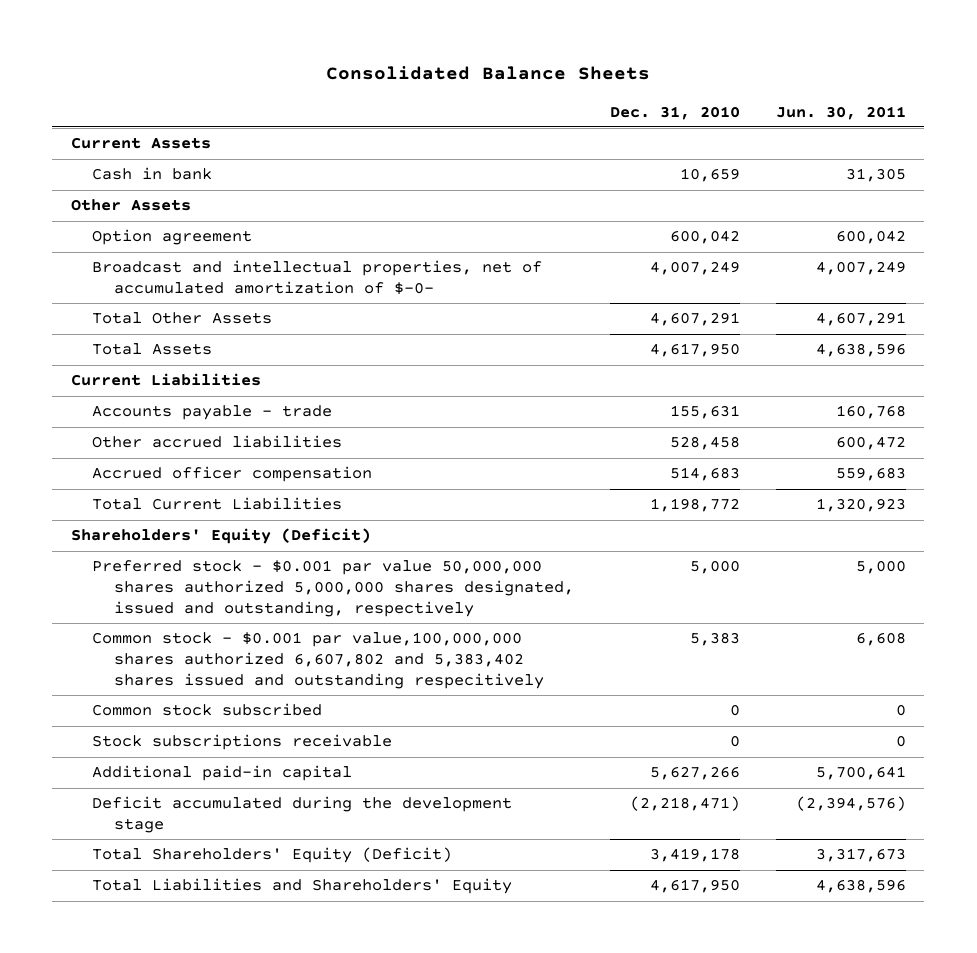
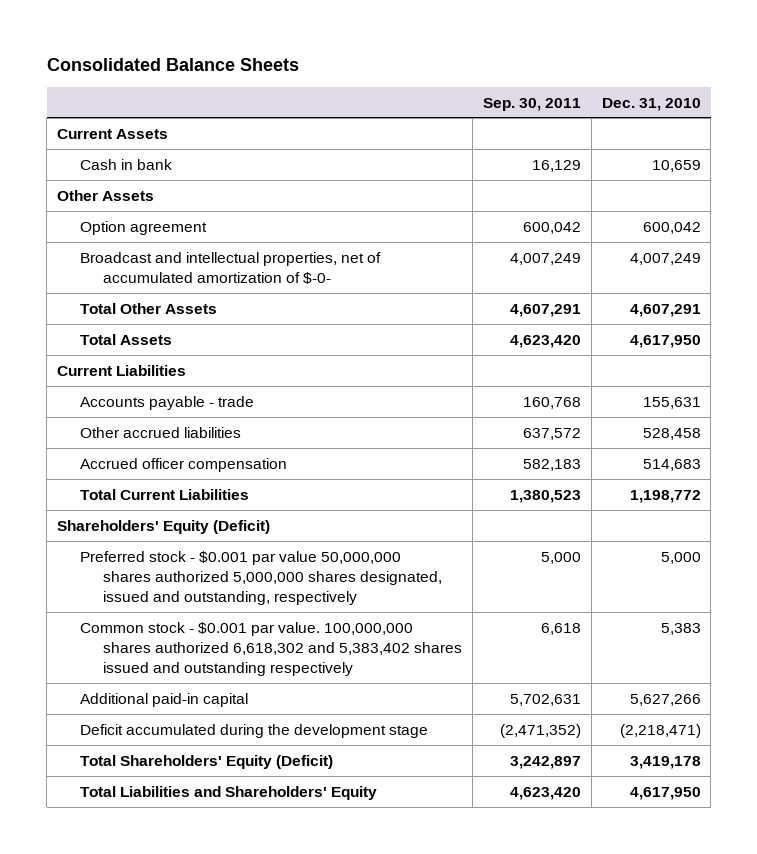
- | Dec. 31, 2010 | Jun. 30, 2011
+ | Sep. 30, 2011 | Dec. 31, 2010
- Common stock - $0.001 par value,100,000,000 shares authorized 6,607,802 and 5,383,402 shares issued and outstanding respecitively | 5,383 | 6,608
- Common stock subscribed | 0 | 0
- Stock subscriptions receivable | 0 | 0
+ Common stock - $0.001 par value. 100,000,000 shares authorized 6,618,302 and 5,383,402 shares issued and outstanding respectively | 6,618 | 5,383

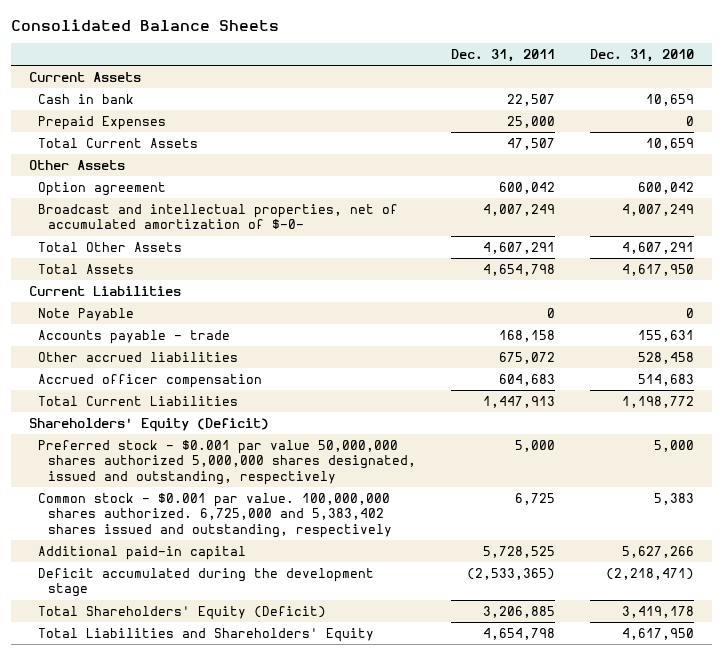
- | Sep. 30, 2011 | Dec. 31, 2010
+ | Dec. 31, 2011 | Dec. 31, 2010
+ Prepaid Expenses | 25,000 | 0
+ Total Current Assets | 47,507 | 10,659
+ Note Payable | 0 | 0
- Common stock - $0.001 par value. 100,000,000 shares authorized 6,618,302 and 5,383,402 shares issued and outstanding respectively | 6,618 | 5,383
+ Common stock - $0.001 par value. 100,000,000 shares authorized. 6,725,000 and 5,383,402 shares issued and outstanding, respectively | 6,725 | 5,383

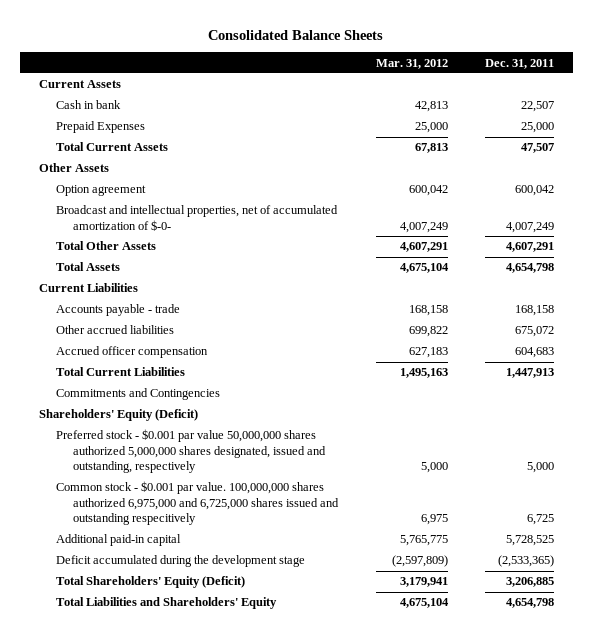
- | Dec. 31, 2011 | Dec. 31, 2010
+ | Mar. 31, 2012 | Dec. 31, 2011
- Note Payable | 0 | 0
+ Commitments and Contingencies
- Common stock - $0.001 par value. 100,000,000 shares authorized. 6,725,000 and 5,383,402 shares issued and outstanding, respectively | 6,725 | 5,383
+ Common stock - $0.001 par value. 100,000,000 shares authorized 6,975,000 and 6,725,000 shares issued and outstanding respecitively | 6,975 | 6,725

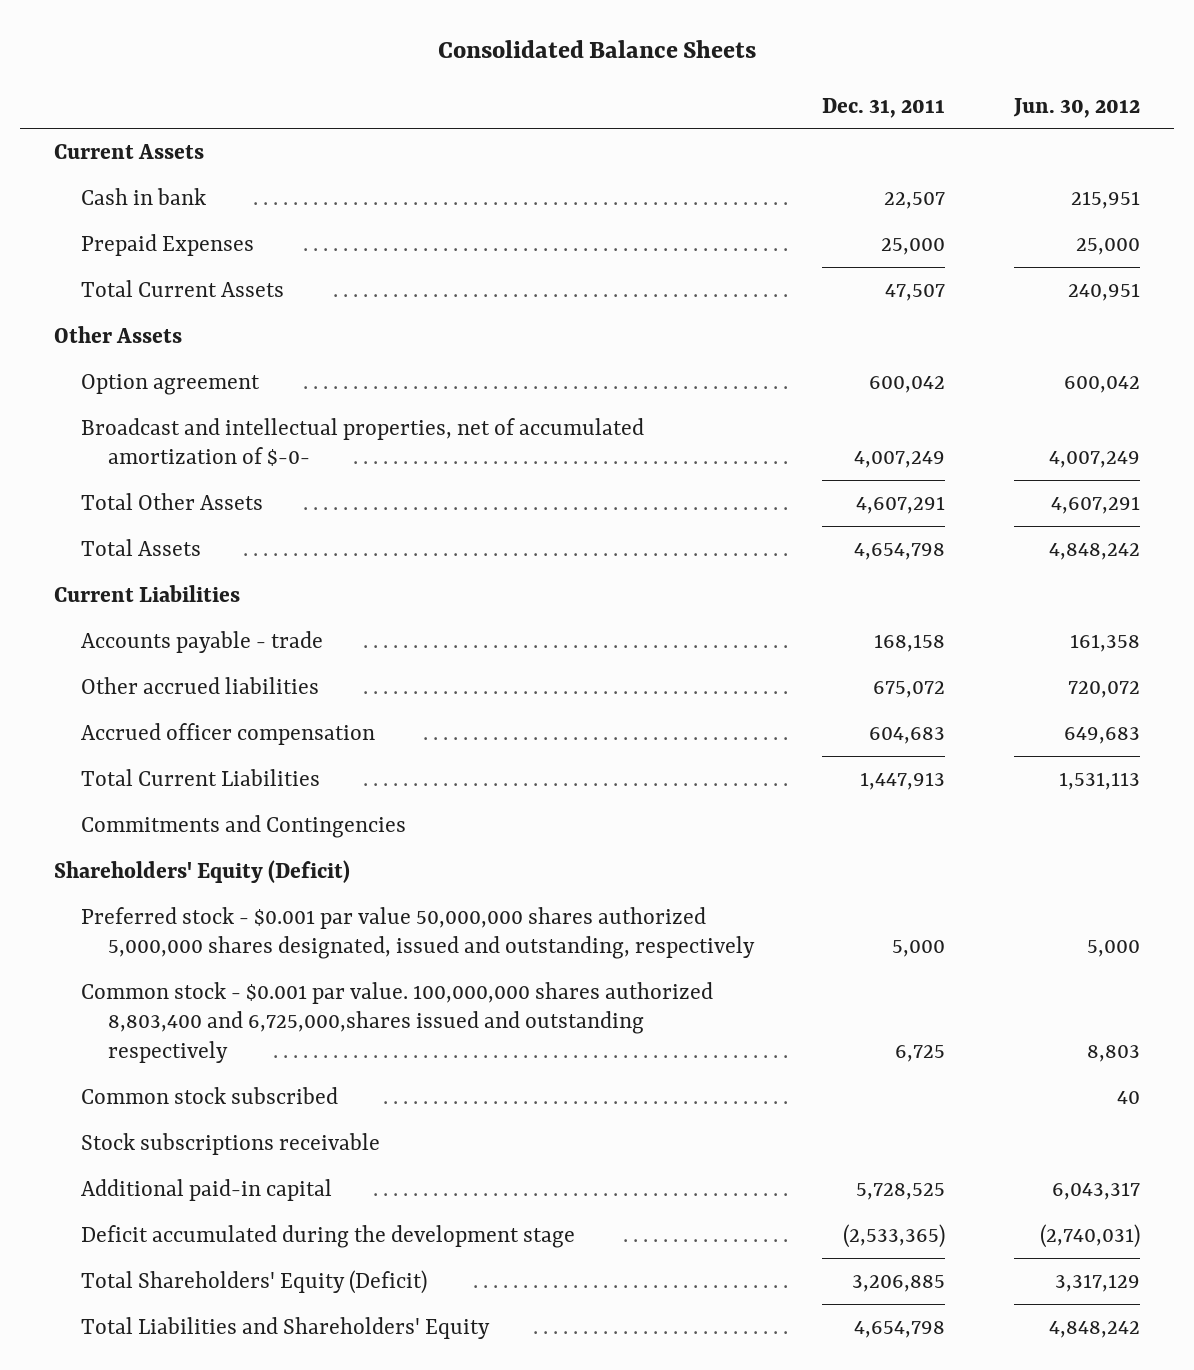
- | Mar. 31, 2012 | Dec. 31, 2011
+ | Dec. 31, 2011 | Jun. 30, 2012
- Common stock - $0.001 par value. 100,000,000 shares authorized 6,975,000 and 6,725,000 shares issued and outstanding respecitively | 6,975 | 6,725
+ Common stock - $0.001 par value. 100,000,000 shares authorized 8,803,400 and 6,725,000,shares issued and outstanding respectively | 6,725 | 8,803
+ Common stock subscribed | | 40
+ Stock subscriptions receivable

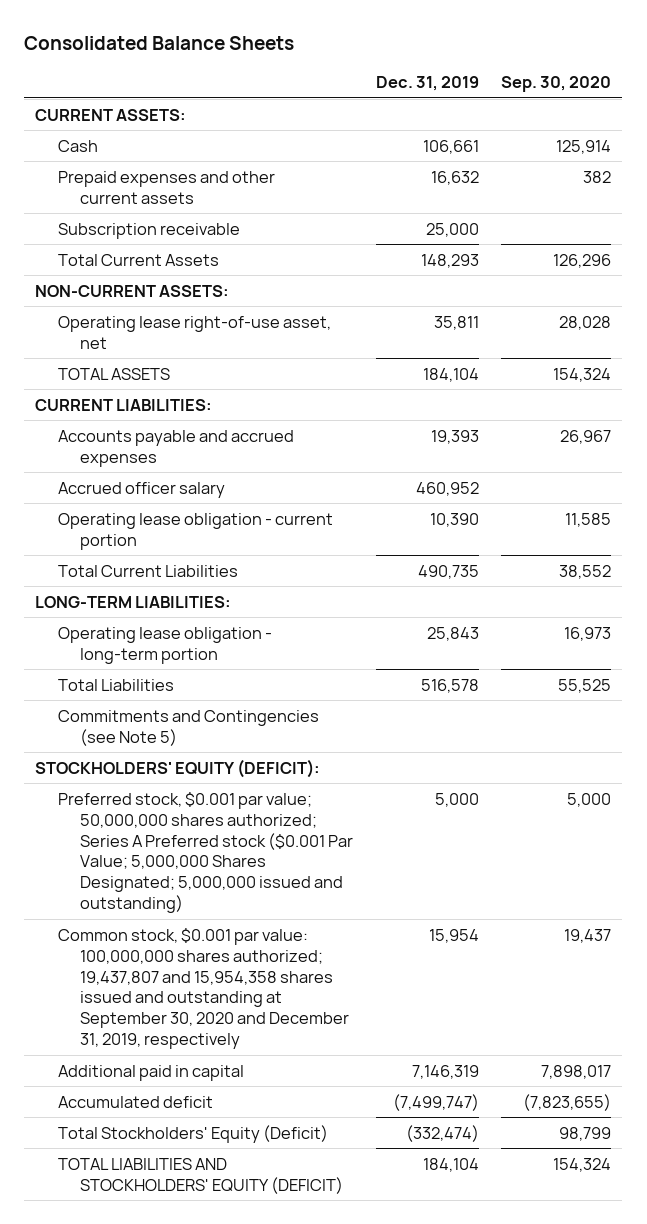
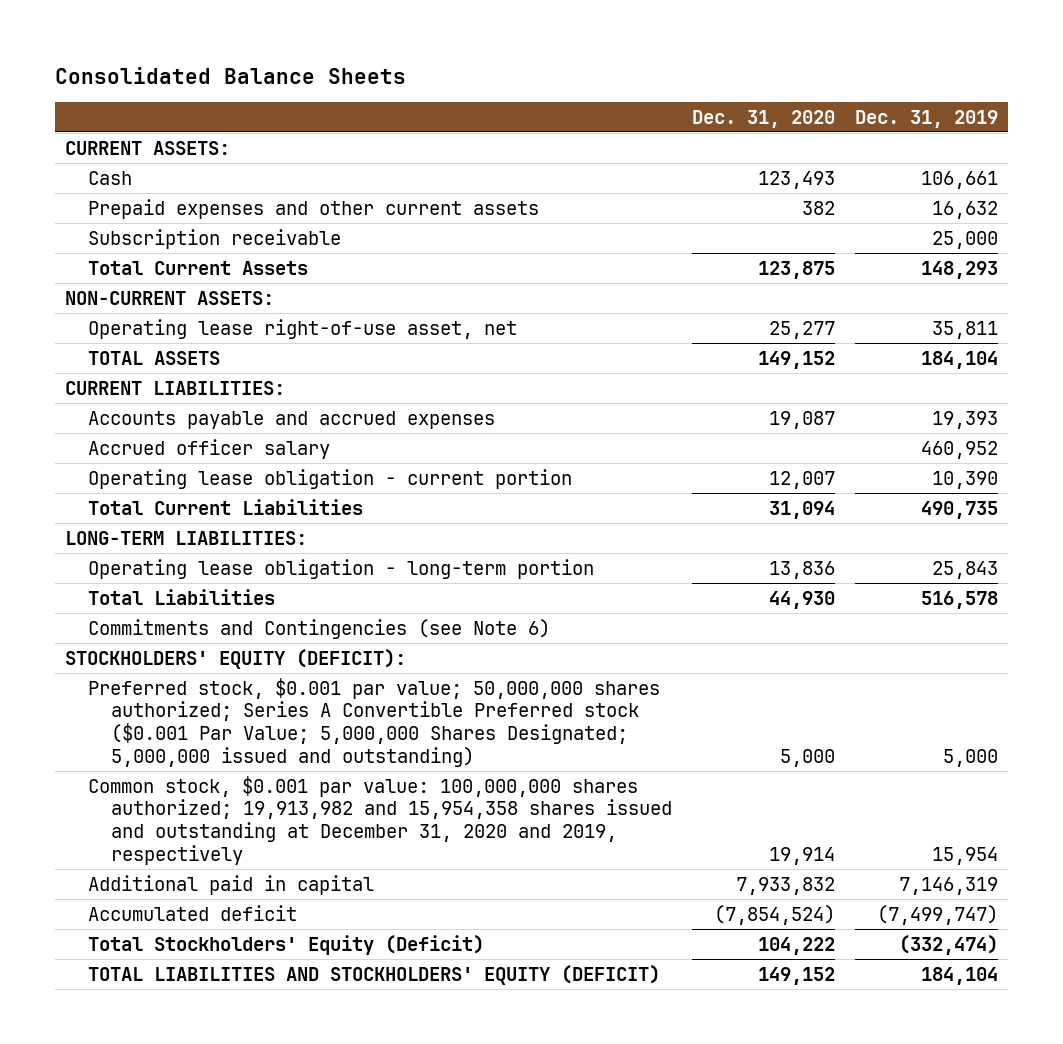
- | Dec. 31, 2019 | Sep. 30, 2020
+ | Dec. 31, 2020 | Dec. 31, 2019
- Commitments and Contingencies (see Note 5)
+ Commitments and Contingencies (see Note 6)
- Preferred stock, $0.001 par value; 50,000,000 shares authorized; Series A Preferred stock ($0.001 Par Value; 5,000,000 Shares Designated; 5,000,000 issued and outstanding) | 5,000 | 5,000
- Common stock, $0.001 par value: 100,000,000 shares authorized; 19,437,807 and 15,954,358 shares issued and outstanding at September 30, 2020 and December 31, 2019, respectively | 15,954 | 19,437
+ Preferred stock, $0.001 par value; 50,000,000 shares authorized; Series A Convertible Preferred stock ($0.001 Par Value; 5,000,000 Shares Designated; 5,000,000 issued and outstanding) | 5,000 | 5,000
+ Common stock, $0.001 par value: 100,000,000 shares authorized; 19,913,982 and 15,954,358 shares issued and outstanding at December 31, 2020 and 2019, respectively | 19,914 | 15,954

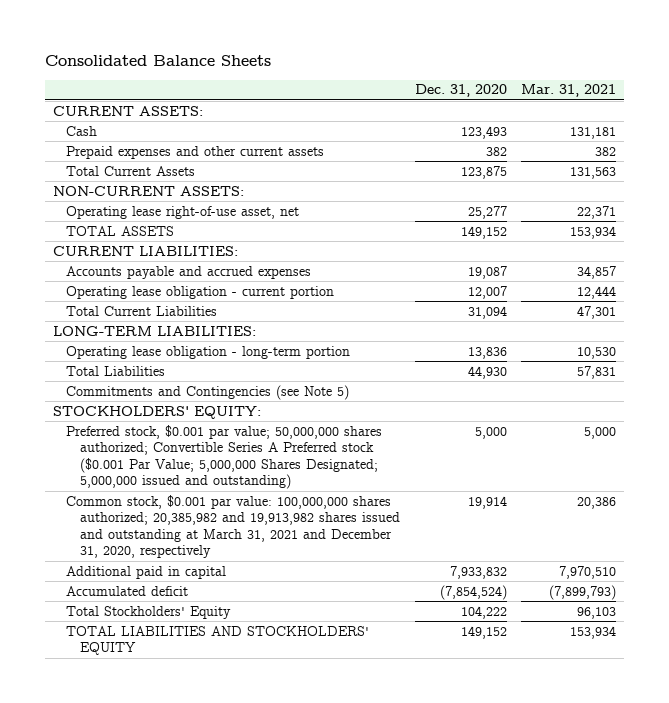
- | Dec. 31, 2020 | Dec. 31, 2019
+ | Dec. 31, 2020 | Mar. 31, 2021
- Subscription receivable | | 25,000
- Accrued officer salary | | 460,952
- Commitments and Contingencies (see Note 6)
- STOCKHOLDERS' EQUITY (DEFICIT):
- Preferred stock, $0.001 par value; 50,000,000 shares authorized; Series A Convertible Preferred stock ($0.001 Par Value; 5,000,000 Shares Designated; 5,000,000 issued and outstanding) | 5,000 | 5,000
- Common stock, $0.001 par value: 100,000,000 shares authorized; 19,913,982 and 15,954,358 shares issued and outstanding at December 31, 2020 and 2019, respectively | 19,914 | 15,954
+ Commitments and Contingencies (see Note 5)
+ STOCKHOLDERS' EQUITY:
+ Preferred stock, $0.001 par value; 50,000,000 shares authorized; Convertible Series A Preferred stock ($0.001 Par Value; 5,000,000 Shares Designated; 5,000,000 issued and outstanding) | 5,000 | 5,000
+ Common stock, $0.001 par value: 100,000,000 shares authorized; 20,385,982 and 19,913,982 shares issued and outstanding at March 31, 2021 and December 31, 2020, respectively | 19,914 | 20,386
- Total Stockholders' Equity (Deficit) | 104,222 | (332,474)
- TOTAL LIABILITIES AND STOCKHOLDERS' EQUITY (DEFICIT) | 149,152 | 184,104
+ Total Stockholders' Equity | 104,222 | 96,103
+ TOTAL LIABILITIES AND STOCKHOLDERS' EQUITY | 149,152 | 153,934

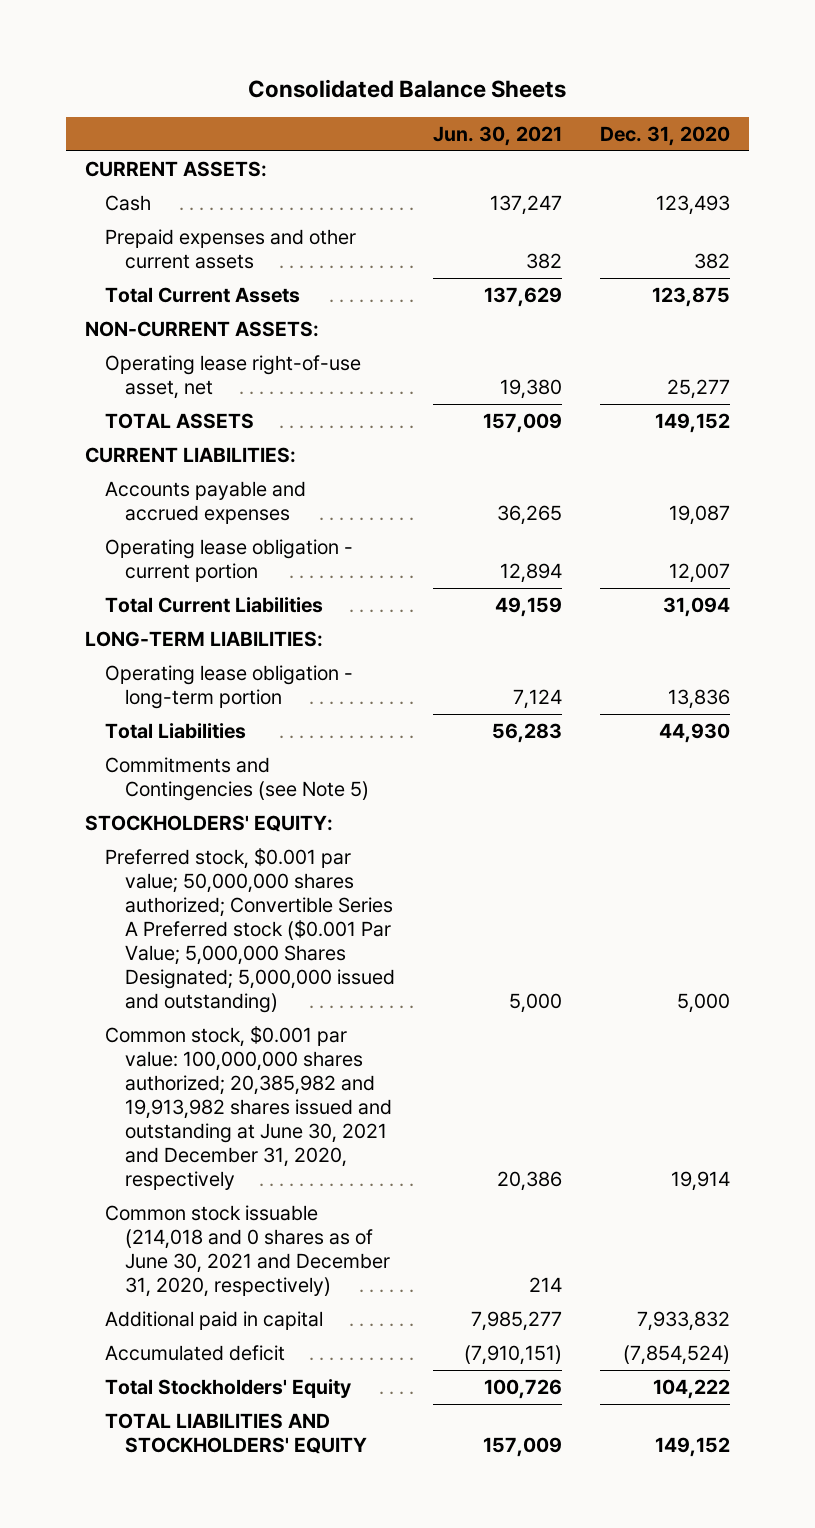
- | Dec. 31, 2020 | Mar. 31, 2021
+ | Jun. 30, 2021 | Dec. 31, 2020
- Common stock, $0.001 par value: 100,000,000 shares authorized; 20,385,982 and 19,913,982 shares issued and outstanding at March 31, 2021 and December 31, 2020, respectively | 19,914 | 20,386
+ Common stock, $0.001 par value: 100,000,000 shares authorized; 20,385,982 and 19,913,982 shares issued and outstanding at June 30, 2021 and December 31, 2020, respectively | 20,386 | 19,914
+ Common stock issuable (214,018 and 0 shares as of June 30, 2021 and December 31, 2020, respectively) | 214 |

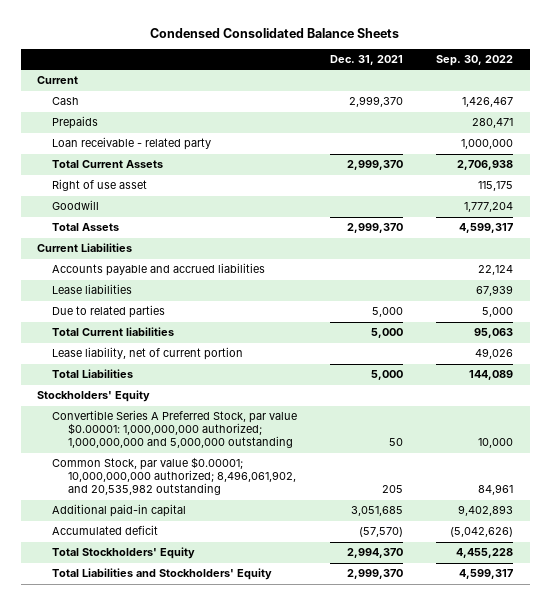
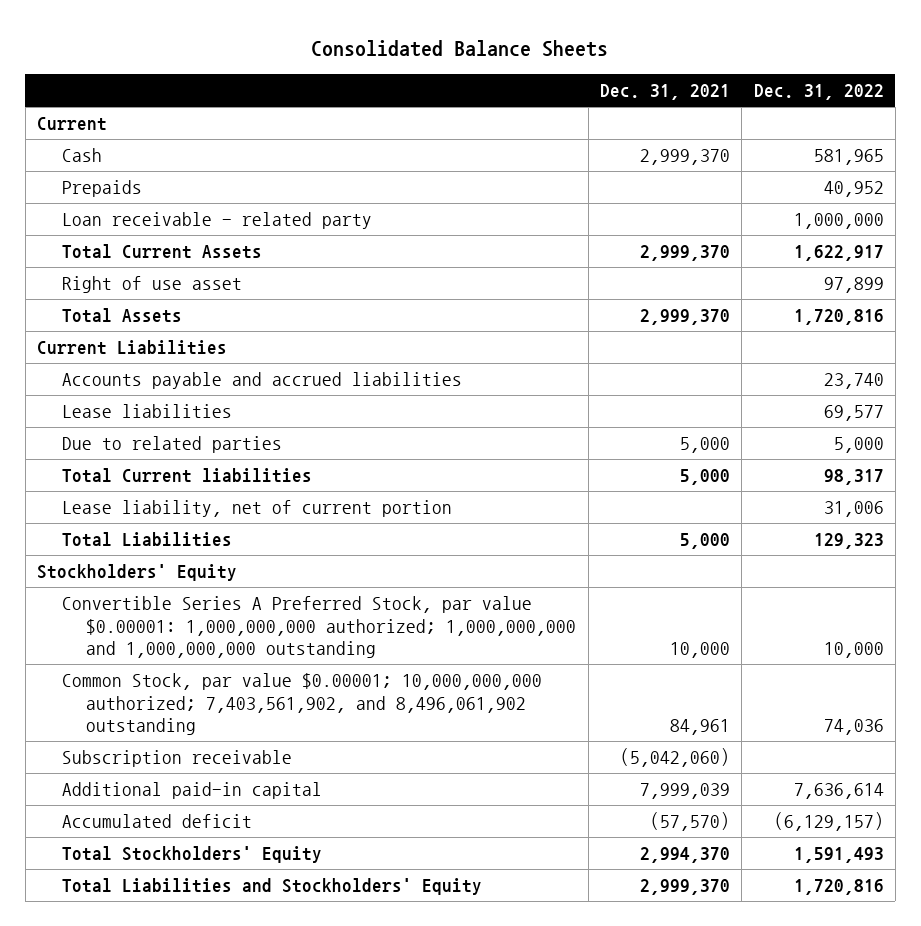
- Condensed Consolidated Balance Sheets
+ Consolidated Balance Sheets
- | Dec. 31, 2021 | Sep. 30, 2022
+ | Dec. 31, 2021 | Dec. 31, 2022
- Goodwill | | 1,777,204
- Convertible Series A Preferred Stock, par value $0.00001: 1,000,000,000 authorized; 1,000,000,000 and 5,000,000 outstanding | 50 | 10,000
- Common Stock, par value $0.00001; 10,000,000,000 authorized; 8,496,061,902, and 20,535,982 outstanding | 205 | 84,961
- Additional paid-in capital | 3,051,685 | 9,402,893
+ Convertible Series A Preferred Stock, par value $0.00001: 1,000,000,000 authorized; 1,000,000,000 and 1,000,000,000 outstanding | 10,000 | 10,000
+ Common Stock, par value $0.00001; 10,000,000,000 authorized; 7,403,561,902, and 8,496,061,902 outstanding | 84,961 | 74,036
+ Subscription receivable | (5,042,060) |
+ Additional paid-in capital | 7,999,039 | 7,636,614

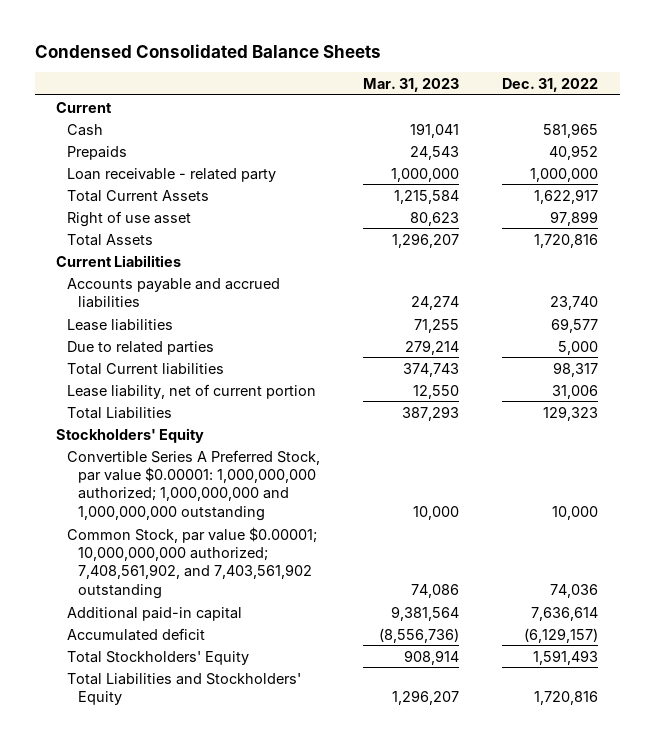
- Consolidated Balance Sheets
+ Condensed Consolidated Balance Sheets
- | Dec. 31, 2021 | Dec. 31, 2022
+ | Mar. 31, 2023 | Dec. 31, 2022
- Common Stock, par value $0.00001; 10,000,000,000 authorized; 7,403,561,902, and 8,496,061,902 outstanding | 84,961 | 74,036
- Subscription receivable | (5,042,060) |
+ Common Stock, par value $0.00001; 10,000,000,000 authorized; 7,408,561,902, and 7,403,561,902 outstanding | 74,086 | 74,036

